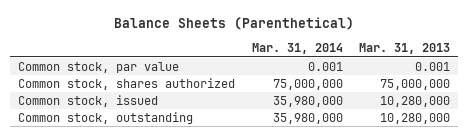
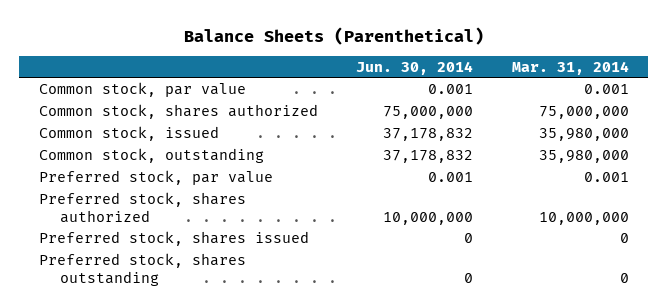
- | Mar. 31, 2014 | Mar. 31, 2013
+ | Jun. 30, 2014 | Mar. 31, 2014
+ Preferred stock, par value | 0.001 | 0.001
+ Preferred stock, shares authorized | 10,000,000 | 10,000,000
+ Preferred stock, shares issued | 0 | 0
+ Preferred stock, shares outstanding | 0 | 0

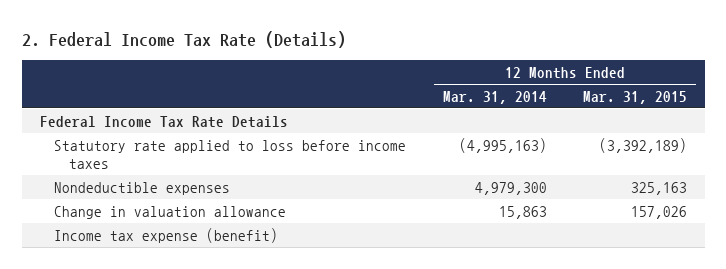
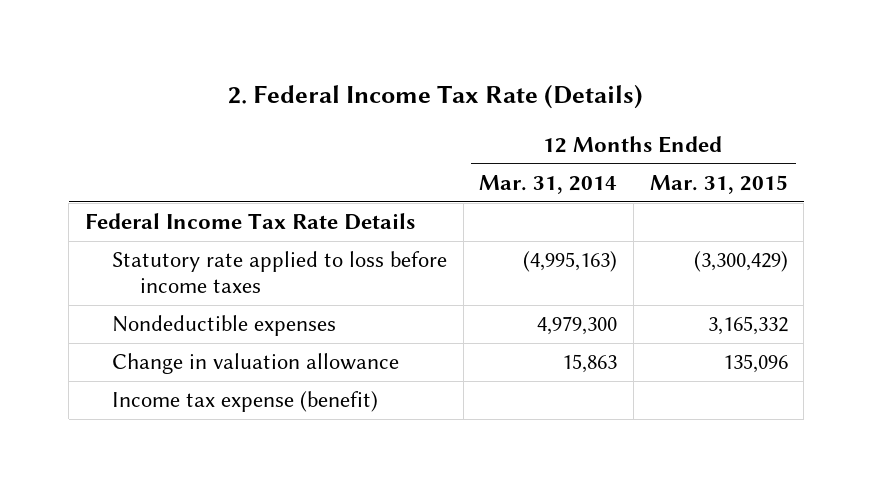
- Statutory rate applied to loss before income taxes | (4,995,163) | (3,392,189)
- Nondeductible expenses | 4,979,300 | 325,163
- Change in valuation allowance | 15,863 | 157,026
+ Statutory rate applied to loss before income taxes | (4,995,163) | (3,300,429)
+ Nondeductible expenses | 4,979,300 | 3,165,332
+ Change in valuation allowance | 15,863 | 135,096

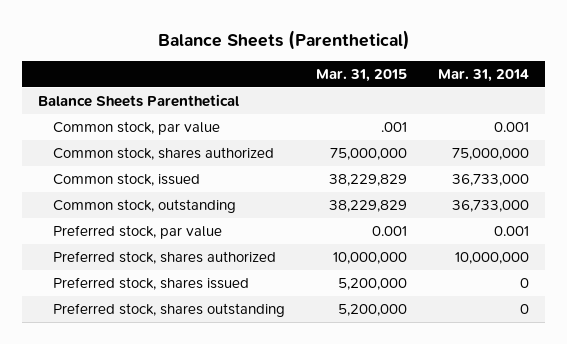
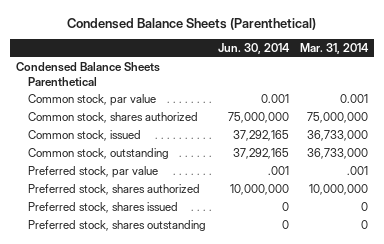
- Balance Sheets (Parenthetical)
+ Condensed Balance Sheets (Parenthetical)
- | Mar. 31, 2015 | Mar. 31, 2014
+ | Jun. 30, 2014 | Mar. 31, 2014
- Balance Sheets Parenthetical
+ Condensed Balance Sheets Parenthetical
- Preferred stock, par value | 0.001 | 0.001
+ Preferred stock, par value | .001 | .001

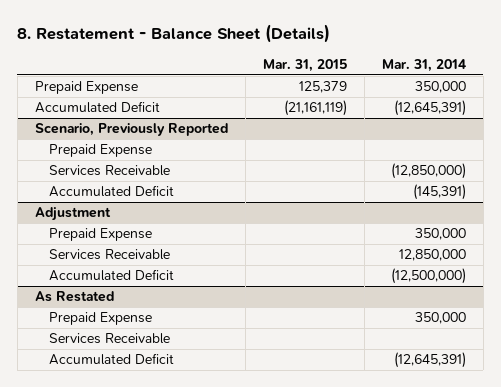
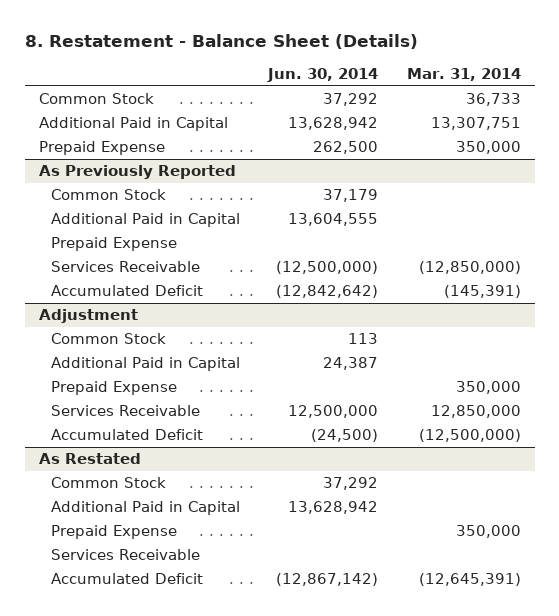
- | Mar. 31, 2015 | Mar. 31, 2014
+ | Jun. 30, 2014 | Mar. 31, 2014
+ Common Stock | 37,292 | 36,733
+ Additional Paid in Capital | 13,628,942 | 13,307,751
- Accumulated Deficit | (21,161,119) | (12,645,391)
- Scenario, Previously Reported
+ As Previously Reported
+ Common Stock | 37,179 |
+ Additional Paid in Capital | 13,604,555 |
@ Adjustment
+ Common Stock | 113 |
+ Additional Paid in Capital | 24,387 |
@ As Restated
+ Common Stock | 37,292 |
+ Additional Paid in Capital | 13,628,942 |

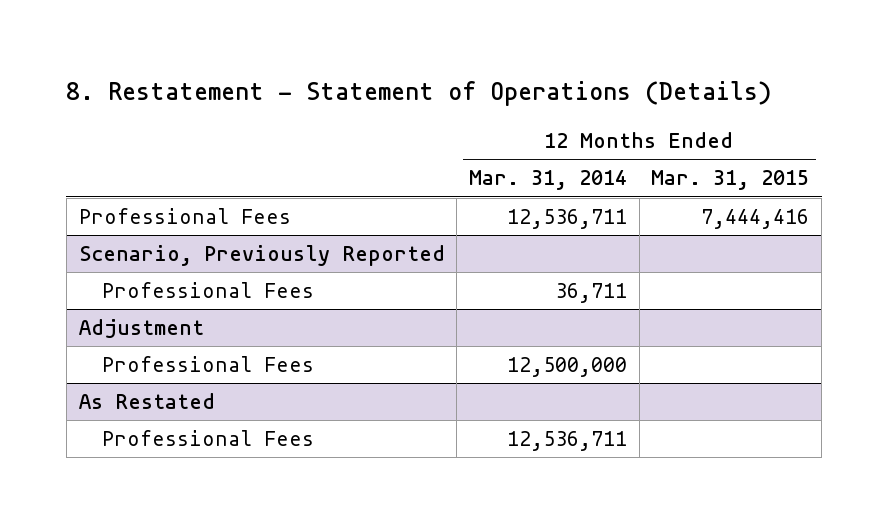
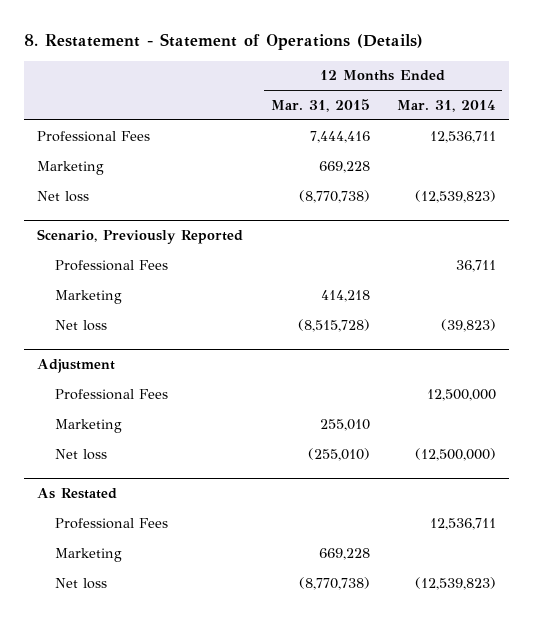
- | 12 Months Ended Mar. 31, 2014 | 12 Months Ended Mar. 31, 2015
+ | 12 Months Ended Mar. 31, 2015 | 12 Months Ended Mar. 31, 2014
+ Marketing | 669,228 |
+ Net loss | (8,770,738) | (12,539,823)
@ Scenario, Previously Reported
+ Marketing | 414,218 |
+ Net loss | (8,515,728) | (39,823)
@ Adjustment
+ Marketing | 255,010 |
+ Net loss | (255,010) | (12,500,000)
@ As Restated
+ Marketing | 669,228 |
+ Net loss | (8,770,738) | (12,539,823)

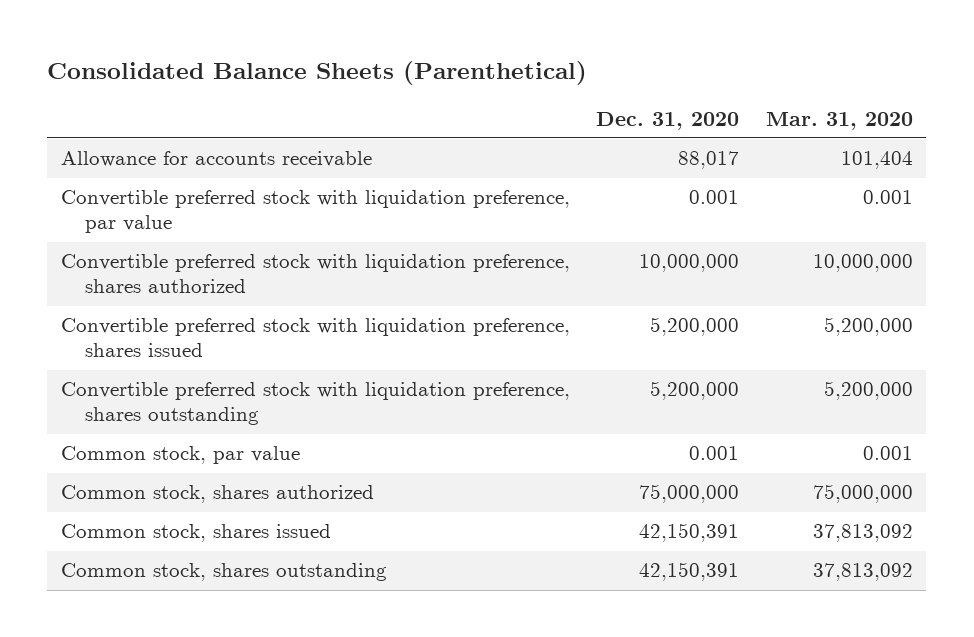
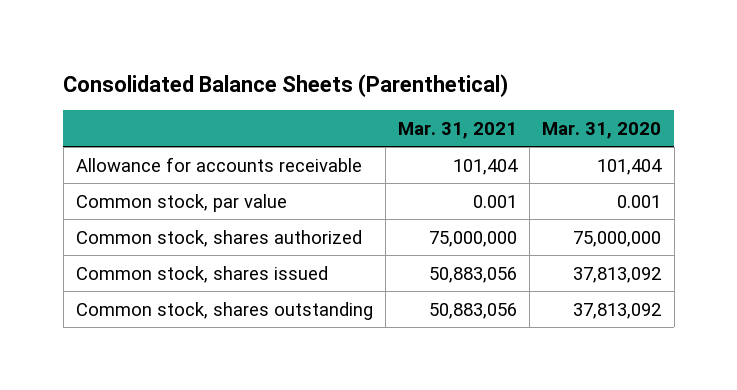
- | Dec. 31, 2020 | Mar. 31, 2020
+ | Mar. 31, 2021 | Mar. 31, 2020
- Convertible preferred stock with liquidation preference, par value | 0.001 | 0.001
- Convertible preferred stock with liquidation preference, shares authorized | 10,000,000 | 10,000,000
- Convertible preferred stock with liquidation preference, shares issued | 5,200,000 | 5,200,000
- Convertible preferred stock with liquidation preference, shares outstanding | 5,200,000 | 5,200,000

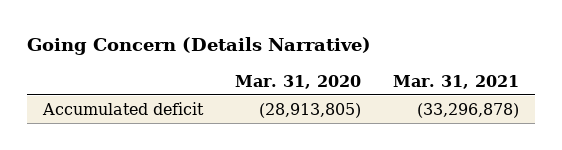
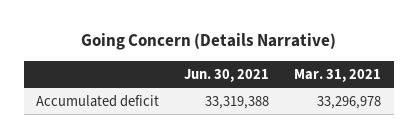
- | Mar. 31, 2020 | Mar. 31, 2021
+ | Jun. 30, 2021 | Mar. 31, 2021
- Accumulated deficit | (28,913,805) | (33,296,878)
+ Accumulated deficit | 33,319,388 | 33,296,978

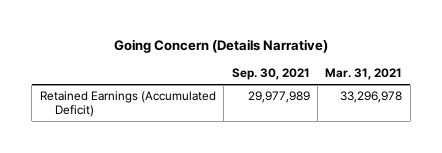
- | Jun. 30, 2021 | Mar. 31, 2021
+ | Sep. 30, 2021 | Mar. 31, 2021
- Accumulated deficit | 33,319,388 | 33,296,978
+ Retained Earnings (Accumulated Deficit) | 29,977,989 | 33,296,978

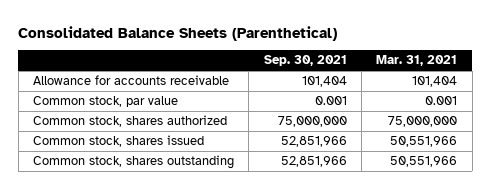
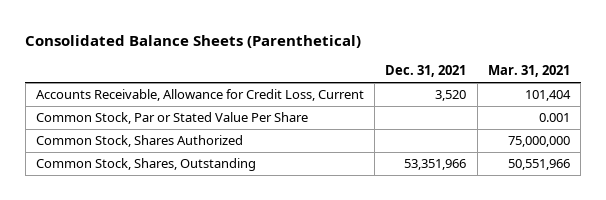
- | Sep. 30, 2021 | Mar. 31, 2021
+ | Dec. 31, 2021 | Mar. 31, 2021
- Allowance for accounts receivable | 101,404 | 101,404
- Common stock, par value | 0.001 | 0.001
- Common stock, shares authorized | 75,000,000 | 75,000,000
- Common stock, shares issued | 52,851,966 | 50,551,966
- Common stock, shares outstanding | 52,851,966 | 50,551,966
+ Accounts Receivable, Allowance for Credit Loss, Current | 3,520 | 101,404
+ Common Stock, Par or Stated Value Per Share | | 0.001
+ Common Stock, Shares Authorized | | 75,000,000
+ Common Stock, Shares, Outstanding | 53,351,966 | 50,551,966

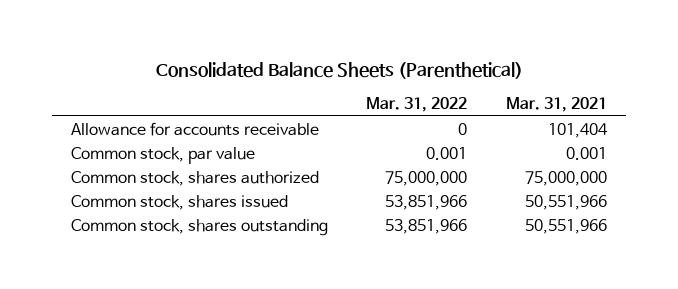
- | Dec. 31, 2021 | Mar. 31, 2021
+ | Mar. 31, 2022 | Mar. 31, 2021
- Accounts Receivable, Allowance for Credit Loss, Current | 3,520 | 101,404
- Common Stock, Par or Stated Value Per Share | | 0.001
- Common Stock, Shares Authorized | | 75,000,000
- Common Stock, Shares, Outstanding | 53,351,966 | 50,551,966
+ Allowance for accounts receivable | 0 | 101,404
+ Common stock, par value | 0.001 | 0.001
+ Common stock, shares authorized | 75,000,000 | 75,000,000
+ Common stock, shares issued | 53,851,966 | 50,551,966
+ Common stock, shares outstanding | 53,851,966 | 50,551,966

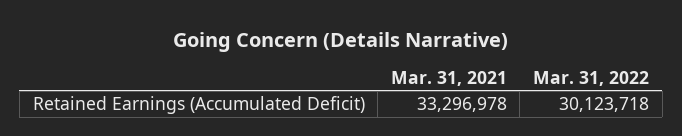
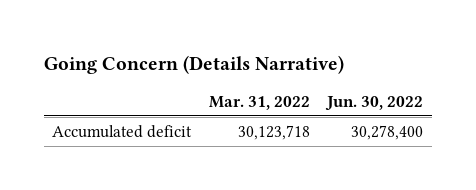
- | Mar. 31, 2021 | Mar. 31, 2022
+ | Mar. 31, 2022 | Jun. 30, 2022
- Retained Earnings (Accumulated Deficit) | 33,296,978 | 30,123,718
+ Accumulated deficit | 30,123,718 | 30,278,400

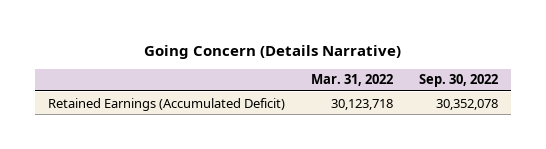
- | Mar. 31, 2022 | Jun. 30, 2022
+ | Mar. 31, 2022 | Sep. 30, 2022
- Accumulated deficit | 30,123,718 | 30,278,400
+ Retained Earnings (Accumulated Deficit) | 30,123,718 | 30,352,078

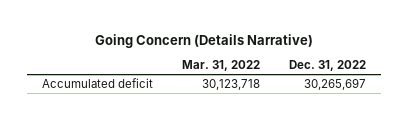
- | Mar. 31, 2022 | Sep. 30, 2022
+ | Mar. 31, 2022 | Dec. 31, 2022
- Retained Earnings (Accumulated Deficit) | 30,123,718 | 30,352,078
+ Accumulated deficit | 30,123,718 | 30,265,697

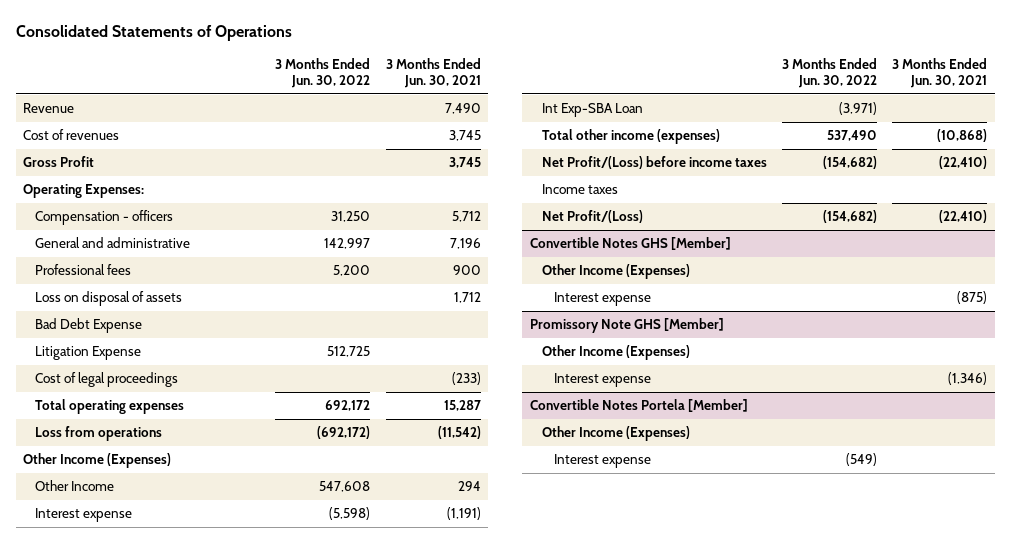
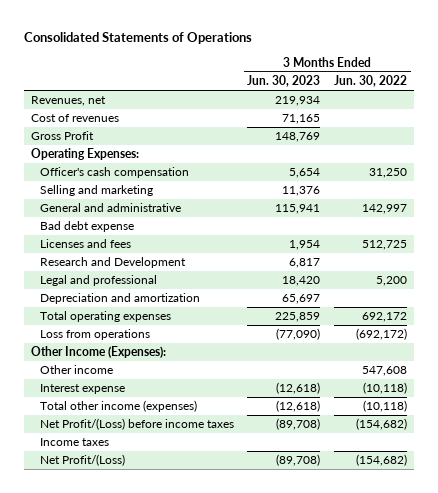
- | 3 Months Ended Jun. 30, 2022 | 3 Months Ended Jun. 30, 2021
+ | 3 Months Ended Jun. 30, 2023 | 3 Months Ended Jun. 30, 2022
- Revenue | | 7,490
+ Revenues, net | 219,934 |
- Compensation - officers | 31,250 | 5,712
+ Officer's cash compensation | 5,654 | 31,250
+ Selling and marketing | 11,376 |
- Professional fees | 5,200 | 900
- Loss on disposal of assets | | 1,712
- Bad Debt Expense
- Litigation Expense | 512,725 |
- Cost of legal proceedings | | (233)
+ Bad debt expense
+ Licenses and fees | 1,954 | 512,725
+ Research and Development | 6,817 |
+ Legal and professional | 18,420 | 5,200
+ Depreciation and amortization | 65,697 |
- Other Income (Expenses)
- Other Income | 547,608 | 294
- Interest expense | (5,598) | (1,191)
- Int Exp-SBA Loan | (3,971) |
- Total other income (expenses) | 537,490 | (10,868)
+ Other Income (Expenses):
+ Other income | | 547,608
+ Interest expense | (12,618) | (10,118)
+ Total other income (expenses) | (12,618) | (10,118)
- Convertible Notes GHS [Member]
- Other Income (Expenses)
- Interest expense | | (875)
- Promissory Note GHS [Member]
- Other Income (Expenses)
- Interest expense | | (1,346)
- Convertible Notes Portela [Member]
- Other Income (Expenses)
- Interest expense | (549) |

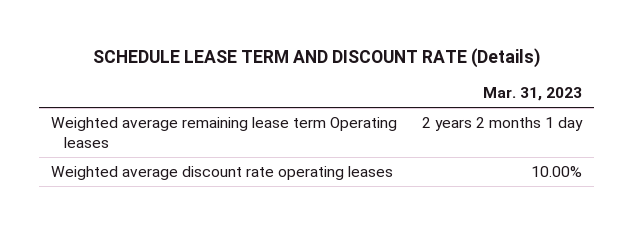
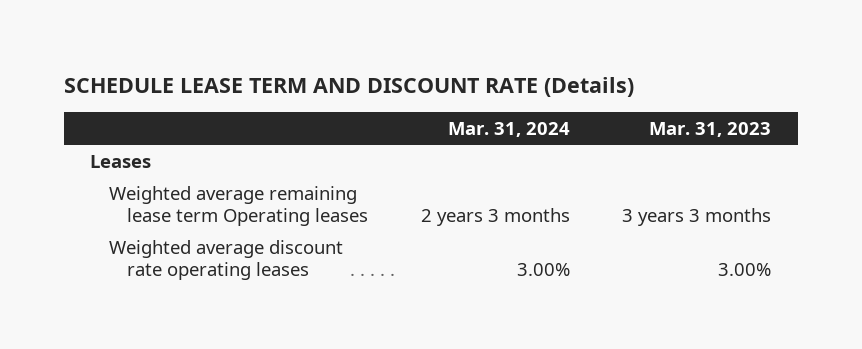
- | Mar. 31, 2023
+ | Mar. 31, 2024 | Mar. 31, 2023
- Weighted average remaining lease term Operating leases | 2 years 2 months 1 day
- Weighted average discount rate operating leases | 10.00%
+ Leases
+ Weighted average remaining lease term Operating leases | 2 years 3 months | 3 years 3 months
+ Weighted average discount rate operating leases | 3.00% | 3.00%

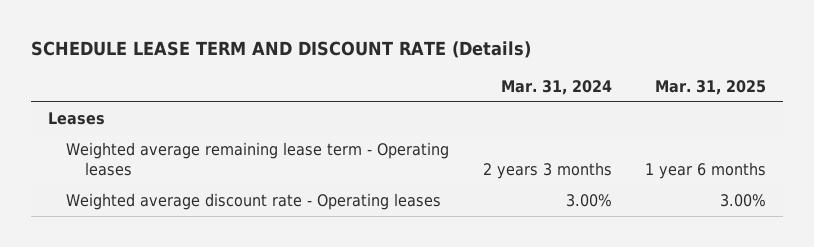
- | Mar. 31, 2024 | Mar. 31, 2023
+ | Mar. 31, 2024 | Mar. 31, 2025
- Weighted average remaining lease term Operating leases | 2 years 3 months | 3 years 3 months
- Weighted average discount rate operating leases | 3.00% | 3.00%
+ Weighted average remaining lease term - Operating leases | 2 years 3 months | 1 year 6 months
+ Weighted average discount rate - Operating leases | 3.00% | 3.00%

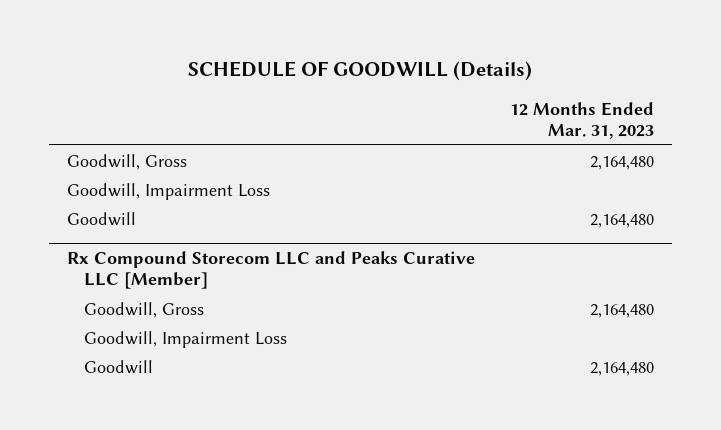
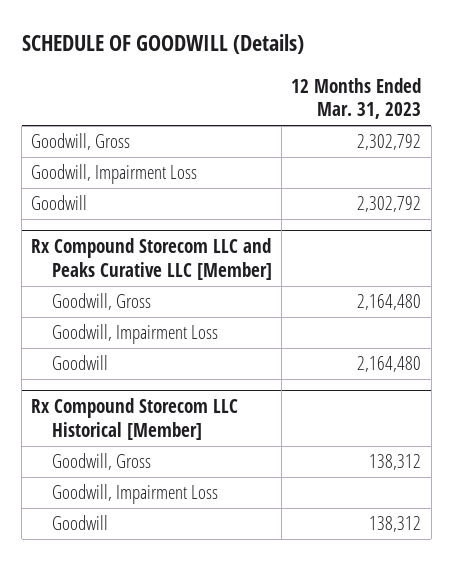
- Goodwill, Gross | 2,164,480
+ Goodwill, Gross | 2,302,792
- Goodwill | 2,164,480
+ Goodwill | 2,302,792
+ Rx Compound Storecom LLC Historical [Member]
+ Goodwill, Gross | 138,312
+ Goodwill, Impairment Loss
+ Goodwill | 138,312

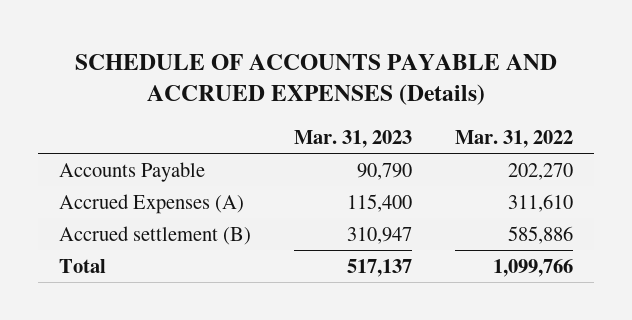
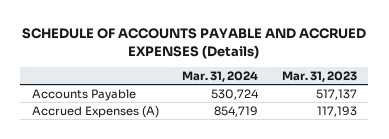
- | Mar. 31, 2023 | Mar. 31, 2022
+ | Mar. 31, 2024 | Mar. 31, 2023
- Accounts Payable | 90,790 | 202,270
- Accrued Expenses (A) | 115,400 | 311,610
- Accrued settlement (B) | 310,947 | 585,886
- Total | 517,137 | 1,099,766
+ Accounts Payable | 530,724 | 517,137
+ Accrued Expenses (A) | 854,719 | 117,193

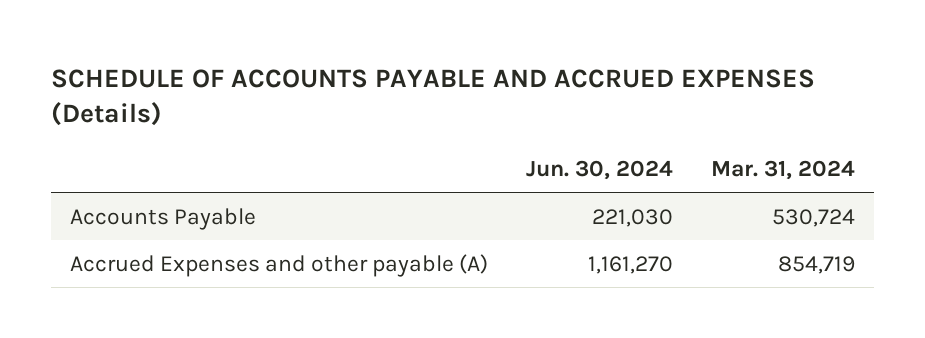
- | Mar. 31, 2024 | Mar. 31, 2023
+ | Jun. 30, 2024 | Mar. 31, 2024
- Accrued Expenses (A) | 854,719 | 117,193
+ Accrued Expenses and other payable (A) | 1,161,270 | 854,719

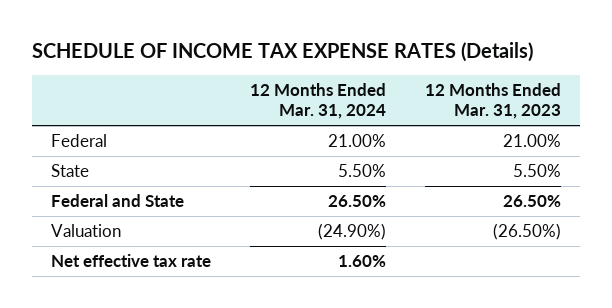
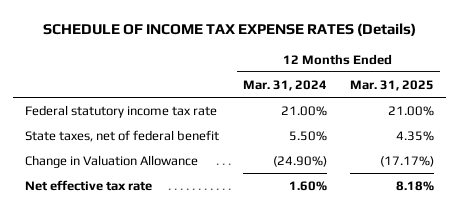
- | 12 Months Ended Mar. 31, 2024 | 12 Months Ended Mar. 31, 2023
+ | 12 Months Ended Mar. 31, 2024 | 12 Months Ended Mar. 31, 2025
- Federal | 21.00% | 21.00%
- State | 5.50% | 5.50%
- Federal and State | 26.50% | 26.50%
- Valuation | (24.90%) | (26.50%)
+ Federal statutory income tax rate | 21.00% | 21.00%
+ State taxes, net of federal benefit | 5.50% | 4.35%
+ Change in Valuation Allowance | (24.90%) | (17.17%)

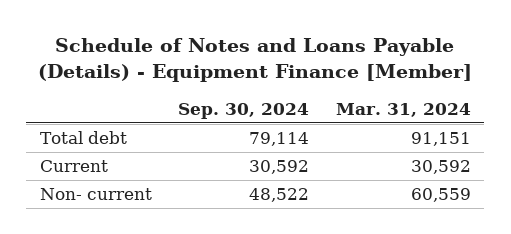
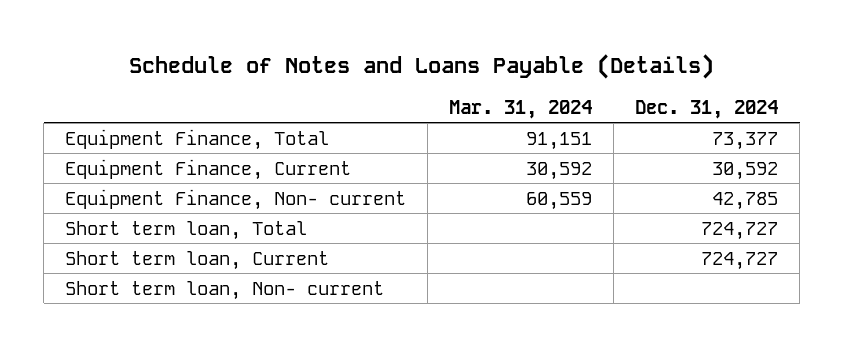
- Schedule of Notes and Loans Payable (Details) - Equipment Finance [Member]
+ Schedule of Notes and Loans Payable (Details)
- | Sep. 30, 2024 | Mar. 31, 2024
+ | Mar. 31, 2024 | Dec. 31, 2024
- Total debt | 79,114 | 91,151
- Current | 30,592 | 30,592
- Non- current | 48,522 | 60,559
+ Equipment Finance, Total | 91,151 | 73,377
+ Equipment Finance, Current | 30,592 | 30,592
+ Equipment Finance, Non- current | 60,559 | 42,785
+ Short term loan, Total | | 724,727
+ Short term loan, Current | | 724,727
+ Short term loan, Non- current

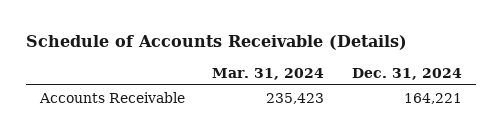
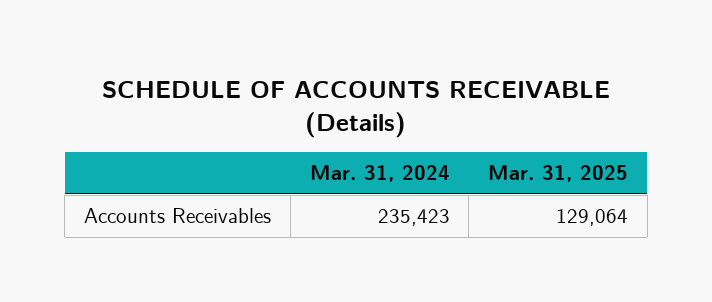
- Schedule of Accounts Receivable (Details)
+ SCHEDULE OF ACCOUNTS RECEIVABLE (Details)
- | Mar. 31, 2024 | Dec. 31, 2024
+ | Mar. 31, 2024 | Mar. 31, 2025
- Accounts Receivable | 235,423 | 164,221
+ Accounts Receivables | 235,423 | 129,064

